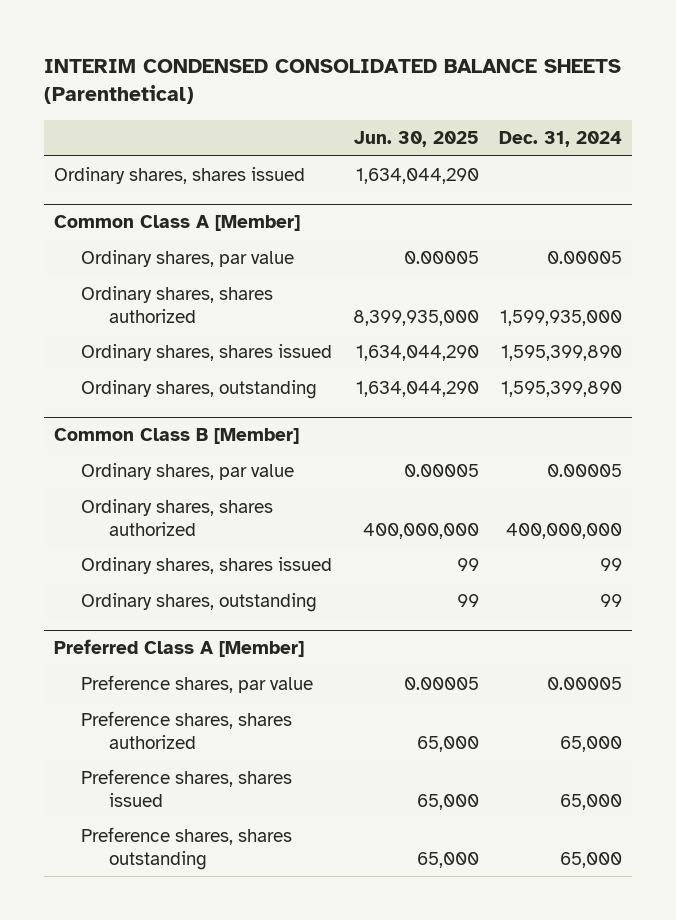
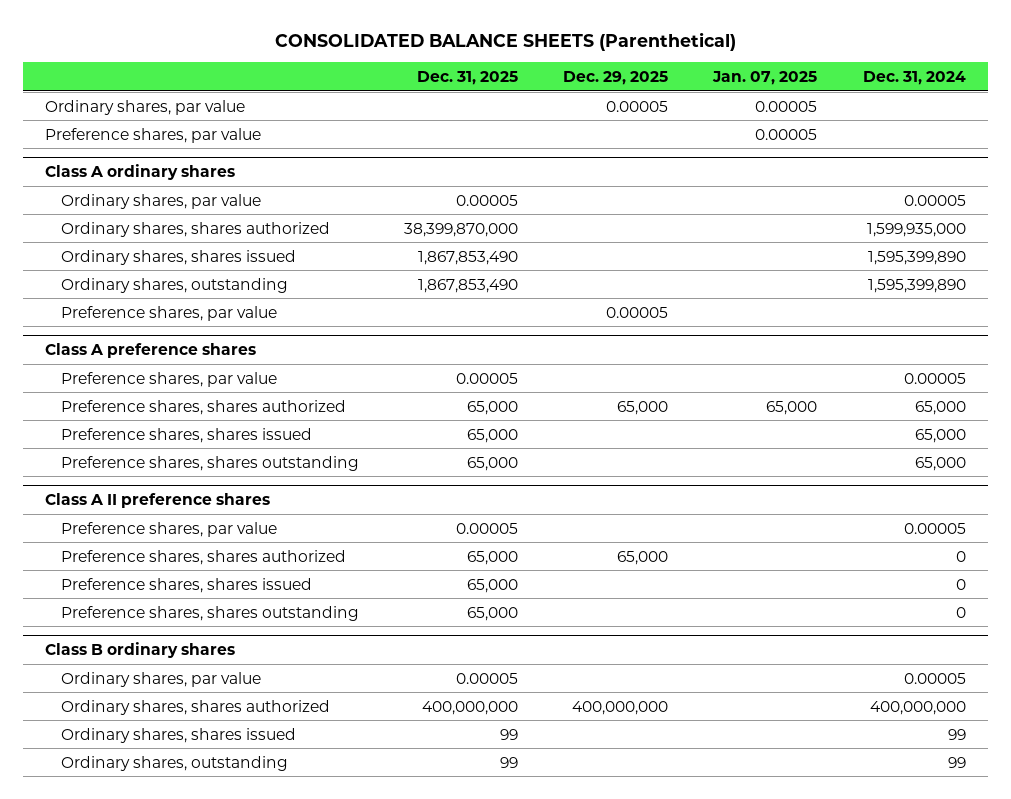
- INTERIM CONDENSED CONSOLIDATED BALANCE SHEETS (Parenthetical)
+ CONSOLIDATED BALANCE SHEETS (Parenthetical)
- | Jun. 30, 2025 | Dec. 31, 2024
+ | Dec. 31, 2025 | Dec. 29, 2025 | Jan. 07, 2025 | Dec. 31, 2024
- Ordinary shares, shares issued | 1,634,044,290 |
- Common Class A [Member]
+ Ordinary shares, par value | | 0.00005 | 0.00005 |
+ Preference shares, par value | | | 0.00005 |
+ Class A ordinary shares
- Common Class B [Member]
- Ordinary shares, par value | 0.00005 | 0.00005
- Ordinary shares, shares authorized | 400,000,000 | 400,000,000
- Ordinary shares, shares issued | 99 | 99
- Ordinary shares, outstanding | 99 | 99
- Preferred Class A [Member]
+ Preference shares, par value | | 0.00005 | |
+ Class A preference shares
+ Class A II preference shares
+ Preference shares, par value | 0.00005 | | | 0.00005
+ Preference shares, shares authorized | 65,000 | 65,000 | | 0
+ Preference shares, shares issued | 65,000 | | | 0
+ Preference shares, shares outstanding | 65,000 | | | 0
+ Class B ordinary shares
+ Ordinary shares, par value | 0.00005 | | | 0.00005
+ Ordinary shares, shares authorized | 400,000,000 | 400,000,000 | | 400,000,000
+ Ordinary shares, shares issued | 99 | | | 99
+ Ordinary shares, outstanding | 99 | | | 99

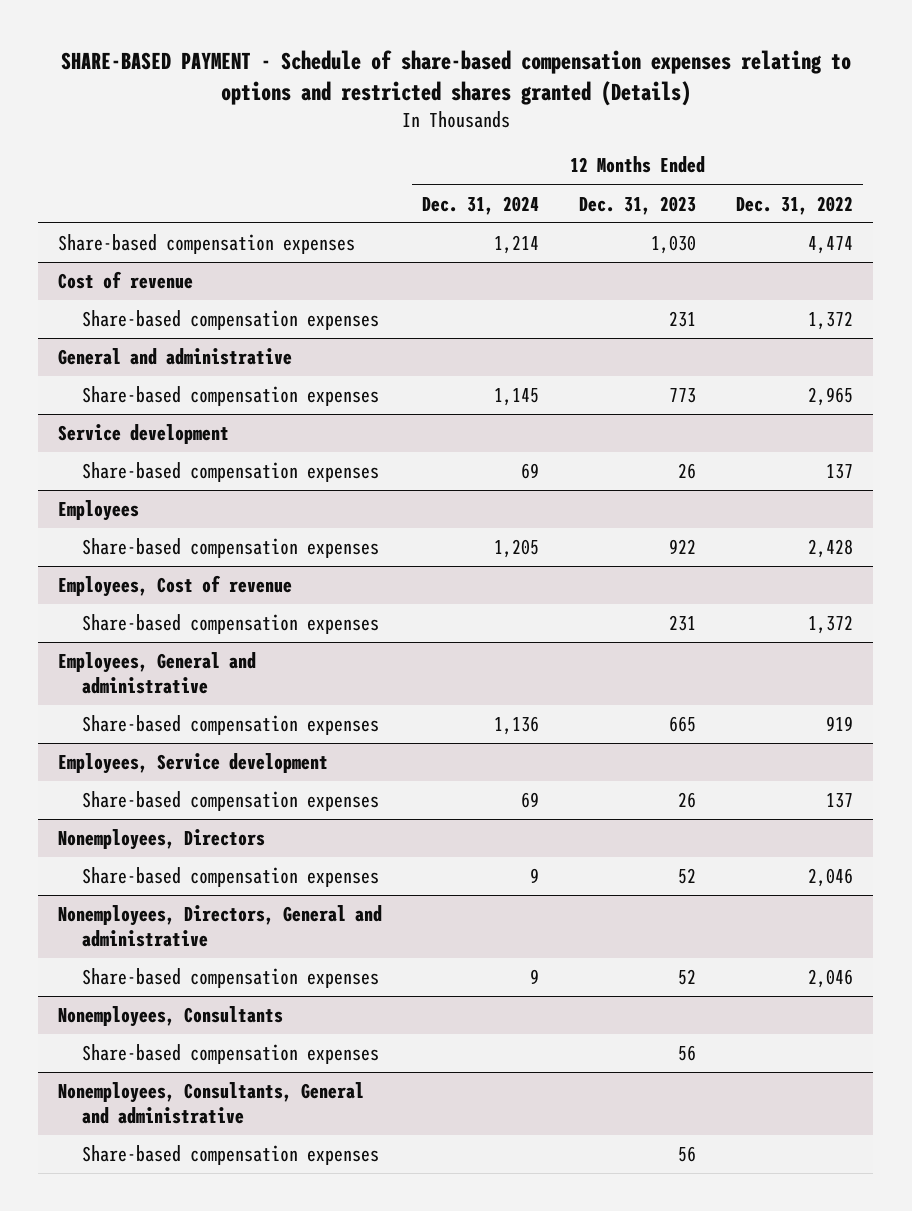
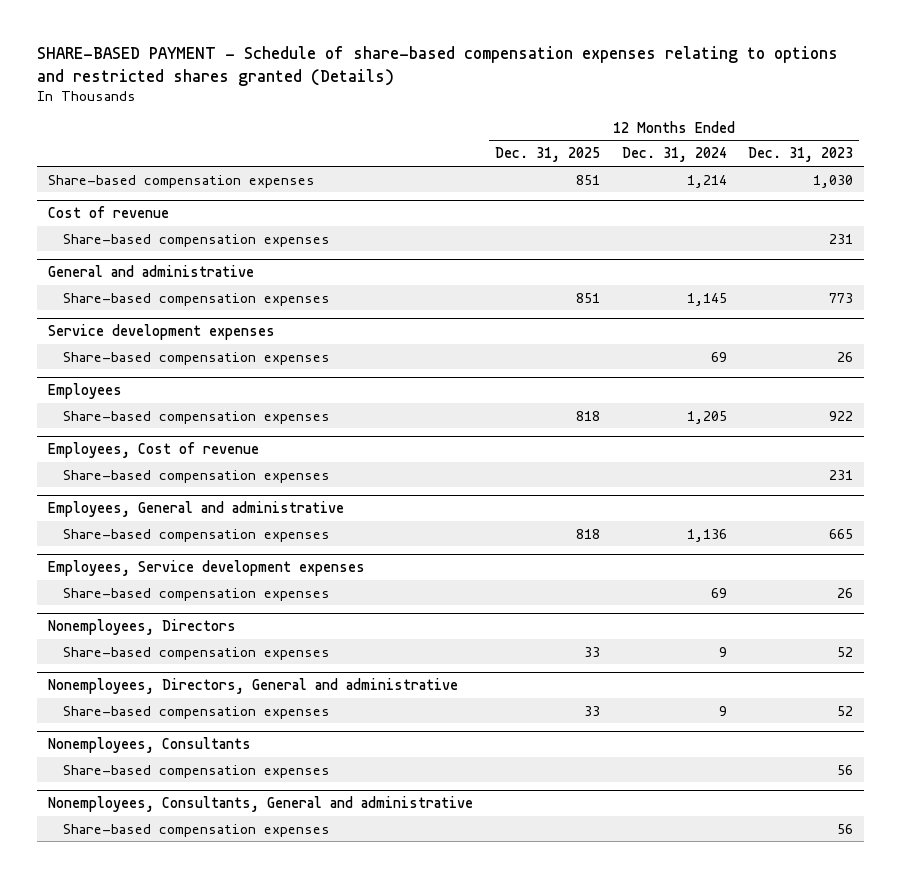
- | 12 Months Ended Dec. 31, 2024 | 12 Months Ended Dec. 31, 2023 | 12 Months Ended Dec. 31, 2022
+ | 12 Months Ended Dec. 31, 2025 | 12 Months Ended Dec. 31, 2024 | 12 Months Ended Dec. 31, 2023
- Service development
+ Service development expenses
- Employees, Service development
+ Employees, Service development expenses

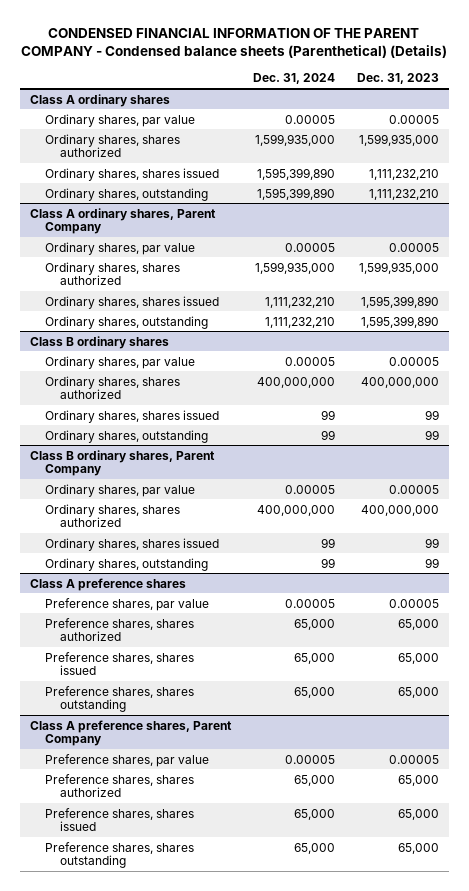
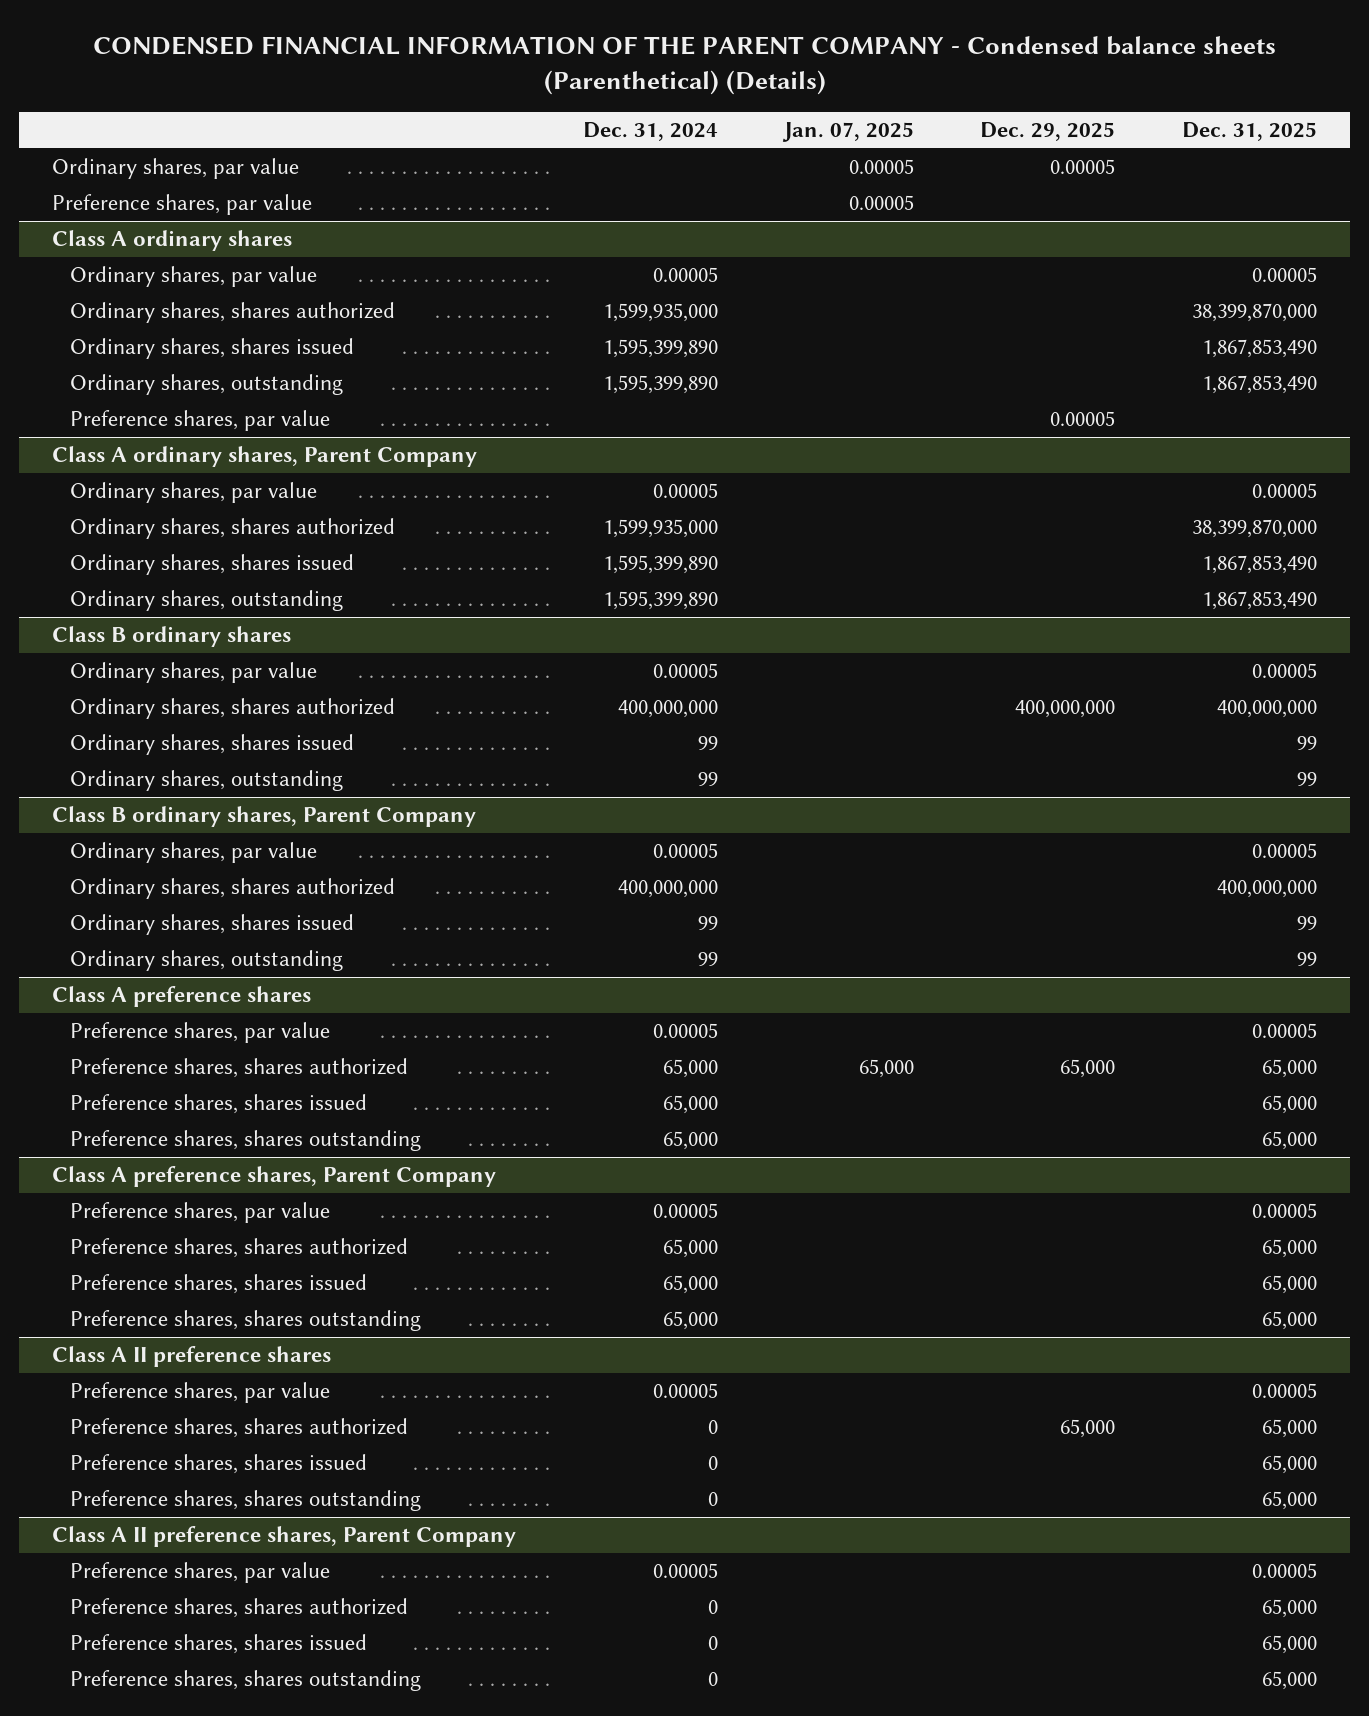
- | Dec. 31, 2024 | Dec. 31, 2023
+ | Dec. 31, 2024 | Jan. 07, 2025 | Dec. 29, 2025 | Dec. 31, 2025
+ Ordinary shares, par value | | 0.00005 | 0.00005 |
+ Preference shares, par value | | 0.00005 | |
@ Class A ordinary shares
+ Preference shares, par value | | | 0.00005 |
@ Class A ordinary shares, Parent Company
- Ordinary shares, shares issued | 1,111,232,210 | 1,595,399,890
- Ordinary shares, outstanding | 1,111,232,210 | 1,595,399,890
+ Ordinary shares, shares issued | 1,595,399,890 | | | 1,867,853,490
+ Ordinary shares, outstanding | 1,595,399,890 | | | 1,867,853,490
+ Class A II preference shares
+ Preference shares, par value | 0.00005 | | | 0.00005
+ Preference shares, shares authorized | 0 | | 65,000 | 65,000
+ Preference shares, shares issued | 0 | | | 65,000
+ Preference shares, shares outstanding | 0 | | | 65,000
+ Class A II preference shares, Parent Company
+ Preference shares, par value | 0.00005 | | | 0.00005
+ Preference shares, shares authorized | 0 | | | 65,000
+ Preference shares, shares issued | 0 | | | 65,000
+ Preference shares, shares outstanding | 0 | | | 65,000

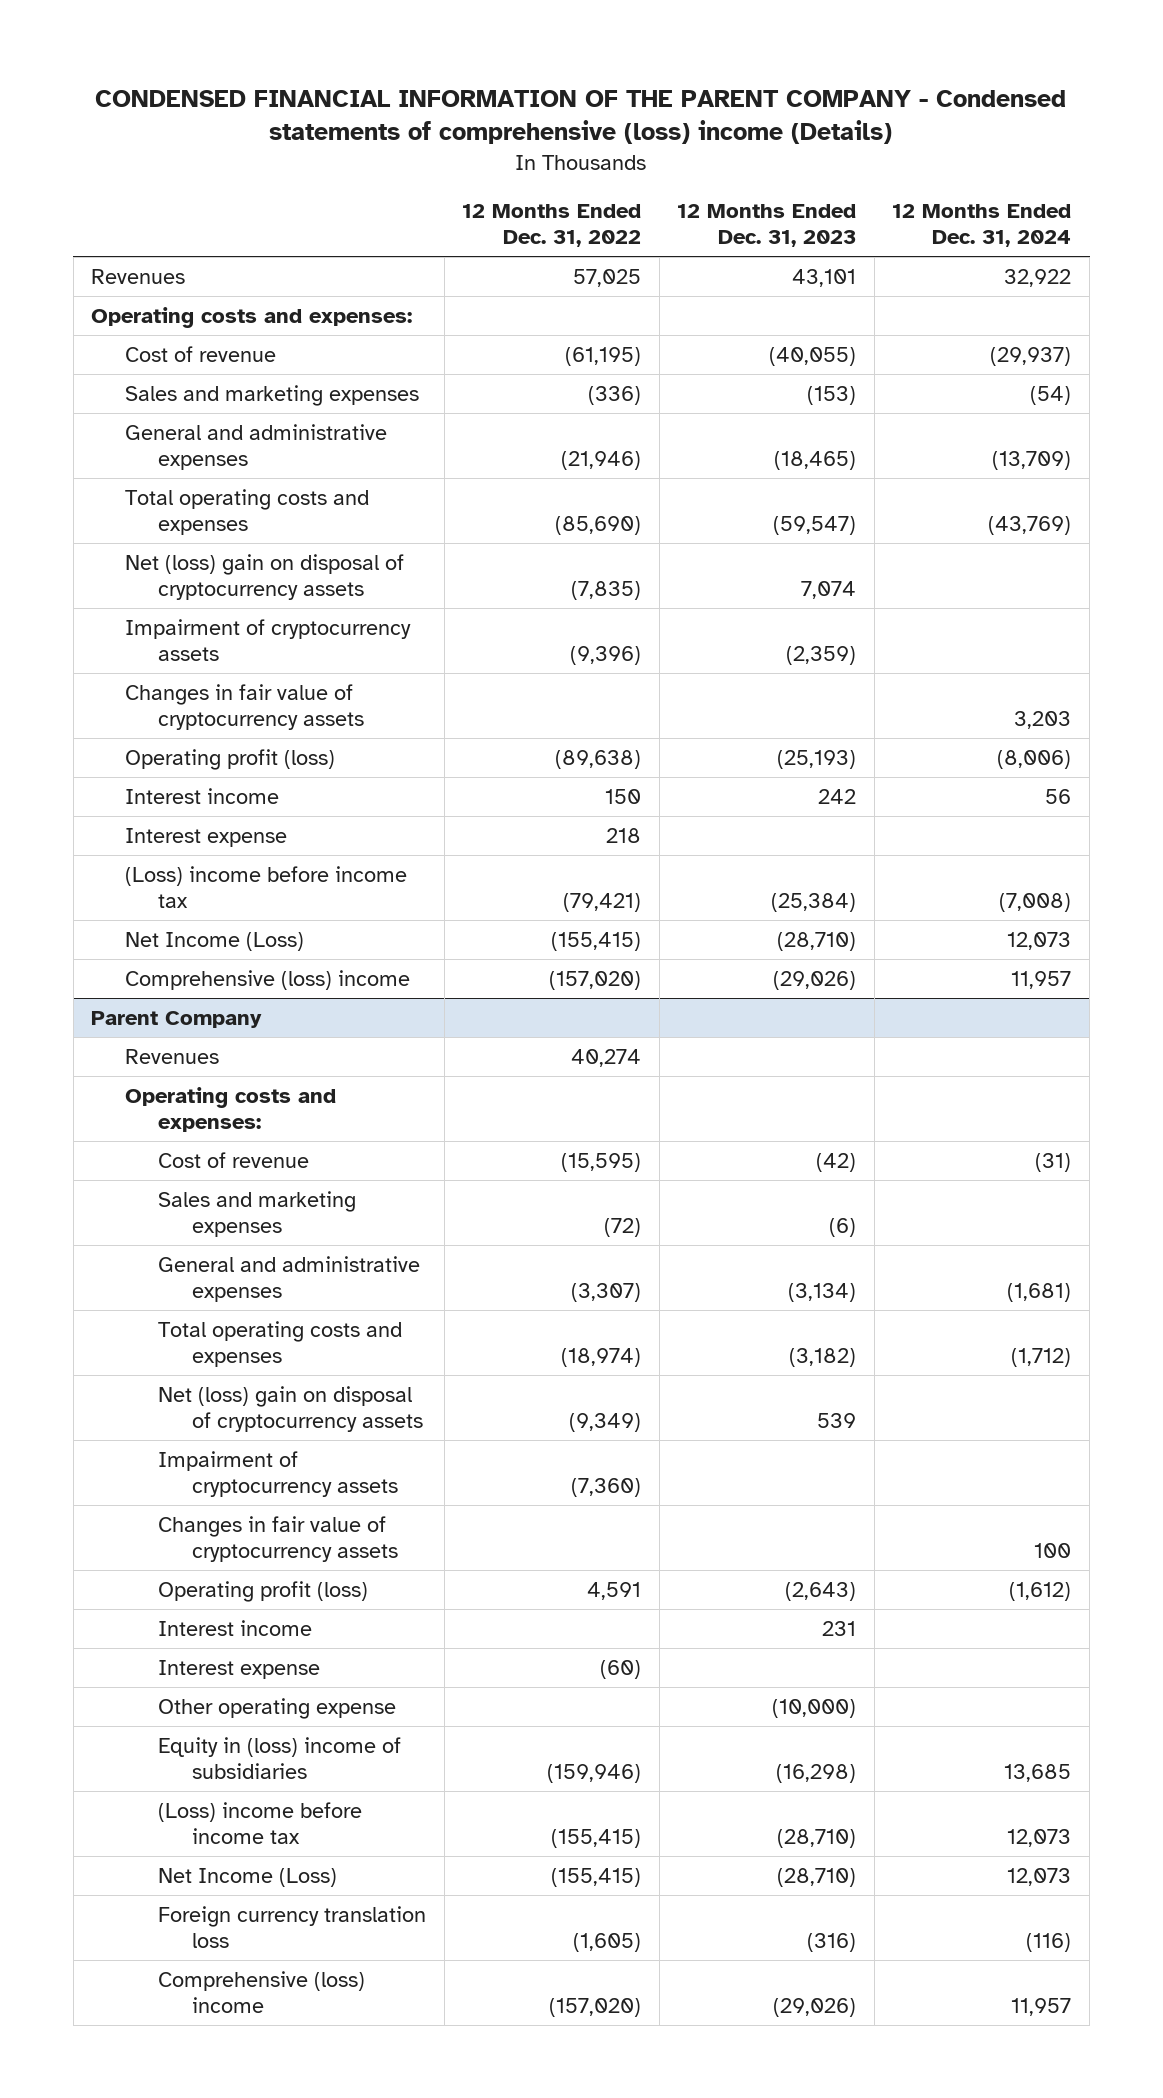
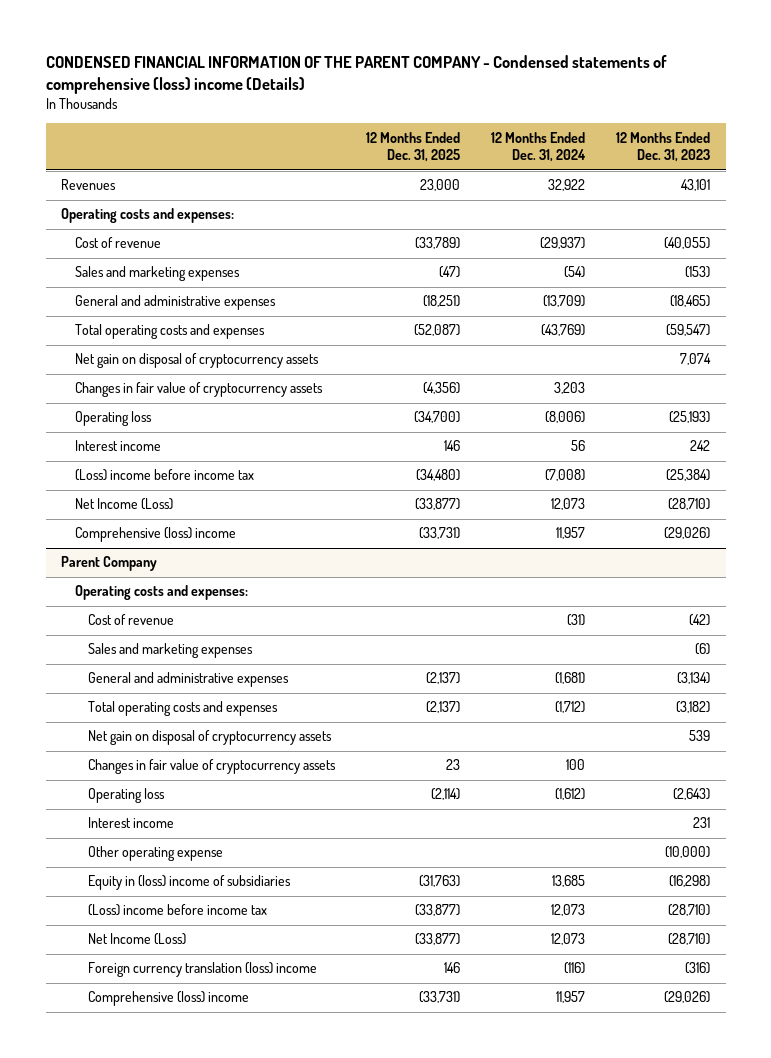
- | 12 Months Ended Dec. 31, 2022 | 12 Months Ended Dec. 31, 2023 | 12 Months Ended Dec. 31, 2024
+ | 12 Months Ended Dec. 31, 2025 | 12 Months Ended Dec. 31, 2024 | 12 Months Ended Dec. 31, 2023
- Net (loss) gain on disposal of cryptocurrency assets | (7,835) | 7,074 |
- Impairment of cryptocurrency assets | (9,396) | (2,359) |
+ Net gain on disposal of cryptocurrency assets | | | 7,074
- Operating profit (loss) | (89,638) | (25,193) | (8,006)
+ Operating loss | (34,700) | (8,006) | (25,193)
- Interest expense | 218 | |
@ Parent Company
- Revenues | 40,274 | |
- Net (loss) gain on disposal of cryptocurrency assets | (9,349) | 539 |
- Impairment of cryptocurrency assets | (7,360) | |
+ Net gain on disposal of cryptocurrency assets | | | 539
- Operating profit (loss) | 4,591 | (2,643) | (1,612)
+ Operating loss | (2,114) | (1,612) | (2,643)
- Interest expense | (60) | |
- Foreign currency translation loss | (1,605) | (316) | (116)
+ Foreign currency translation (loss) income | 146 | (116) | (316)

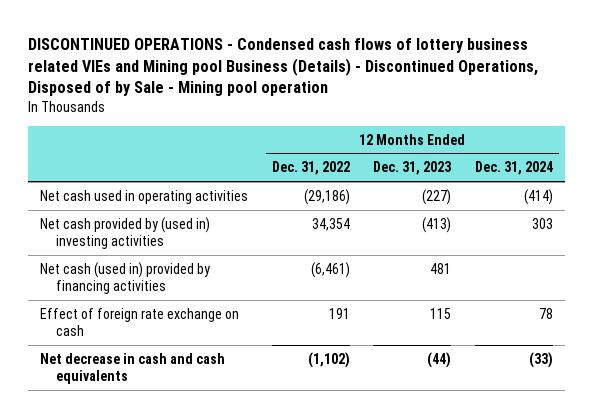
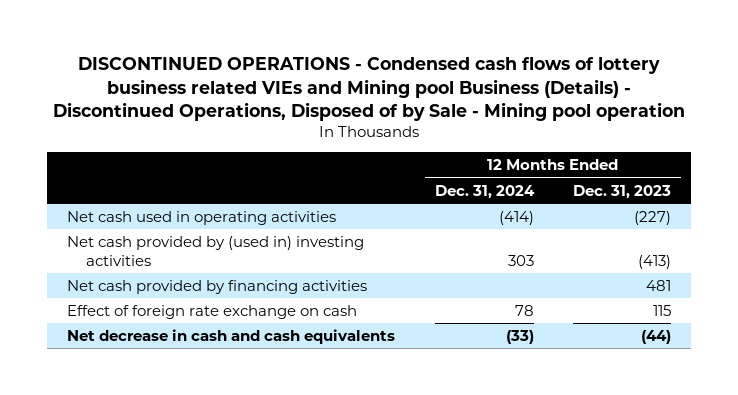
- | 12 Months Ended Dec. 31, 2022 | 12 Months Ended Dec. 31, 2023 | 12 Months Ended Dec. 31, 2024
+ | 12 Months Ended Dec. 31, 2024 | 12 Months Ended Dec. 31, 2023
- Net cash (used in) provided by financing activities | (6,461) | 481 |
+ Net cash provided by financing activities | | 481

